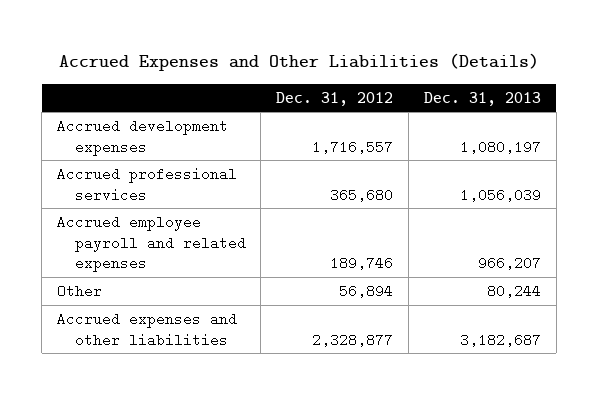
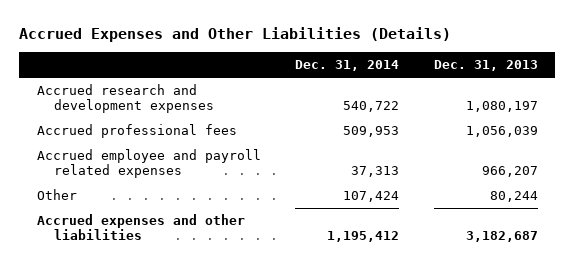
- | Dec. 31, 2012 | Dec. 31, 2013
+ | Dec. 31, 2014 | Dec. 31, 2013
- Accrued development expenses | 1,716,557 | 1,080,197
- Accrued professional services | 365,680 | 1,056,039
- Accrued employee payroll and related expenses | 189,746 | 966,207
+ Accrued research and development expenses | 540,722 | 1,080,197
+ Accrued professional fees | 509,953 | 1,056,039
+ Accrued employee and payroll related expenses | 37,313 | 966,207

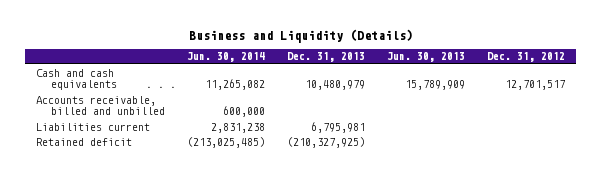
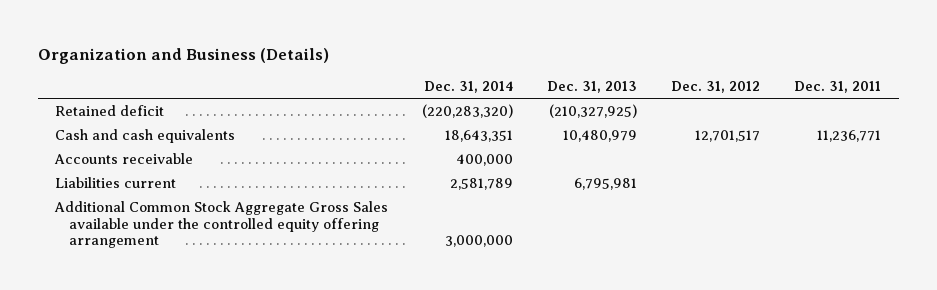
- Business and Liquidity (Details)
+ Organization and Business (Details)
- | Jun. 30, 2014 | Dec. 31, 2013 | Jun. 30, 2013 | Dec. 31, 2012
+ | Dec. 31, 2014 | Dec. 31, 2013 | Dec. 31, 2012 | Dec. 31, 2011
moved up: Retained deficit | (220,283,320) | (210,327,925) | |
- Accounts receivable, billed and unbilled | 600,000 | | |
+ Accounts receivable | 400,000 | | |
+ Additional Common Stock Aggregate Gross Sales available under the controlled equity offering arrangement | 3,000,000 | | |

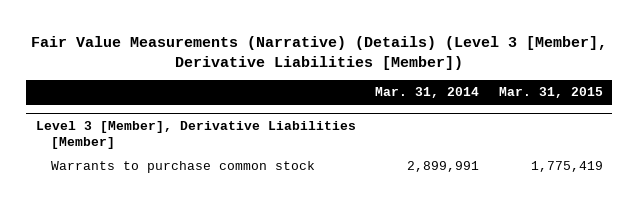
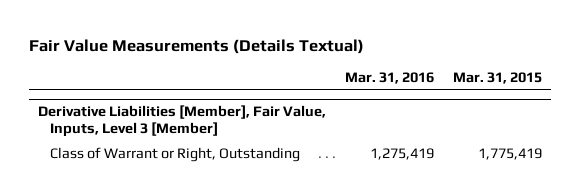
- Fair Value Measurements (Narrative) (Details) (Level 3 [Member], Derivative Liabilities [Member])
+ Fair Value Measurements (Details Textual)
- | Mar. 31, 2014 | Mar. 31, 2015
+ | Mar. 31, 2016 | Mar. 31, 2015
- Level 3 [Member], Derivative Liabilities [Member]
- Warrants to purchase common stock | 2,899,991 | 1,775,419
+ Derivative Liabilities [Member], Fair Value, Inputs, Level 3 [Member]
+ Class of Warrant or Right, Outstanding | 1,275,419 | 1,775,419

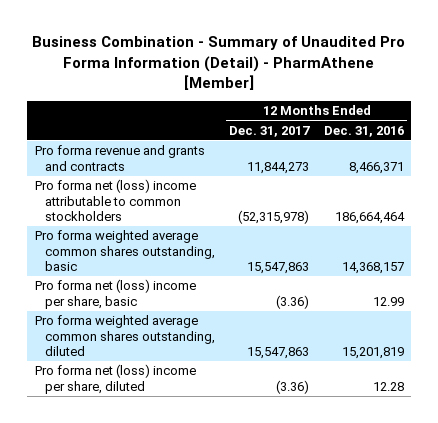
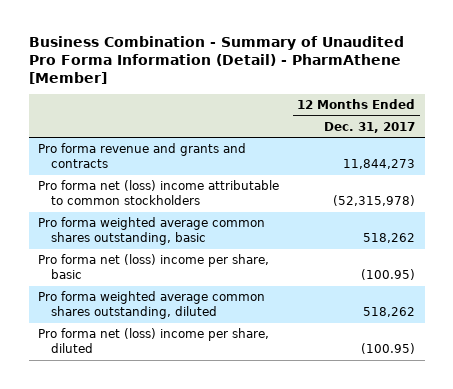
- | 12 Months Ended Dec. 31, 2017 | 12 Months Ended Dec. 31, 2016
+ | 12 Months Ended Dec. 31, 2017
- Pro forma weighted average common shares outstanding, basic | 15,547,863 | 14,368,157
- Pro forma net (loss) income per share, basic | (3.36) | 12.99
- Pro forma weighted average common shares outstanding, diluted | 15,547,863 | 15,201,819
- Pro forma net (loss) income per share, diluted | (3.36) | 12.28
+ Pro forma weighted average common shares outstanding, basic | 518,262
+ Pro forma net (loss) income per share, basic | (100.95)
+ Pro forma weighted average common shares outstanding, diluted | 518,262
+ Pro forma net (loss) income per share, diluted | (100.95)

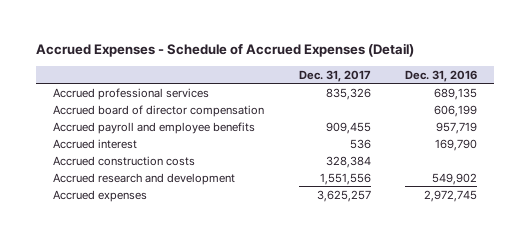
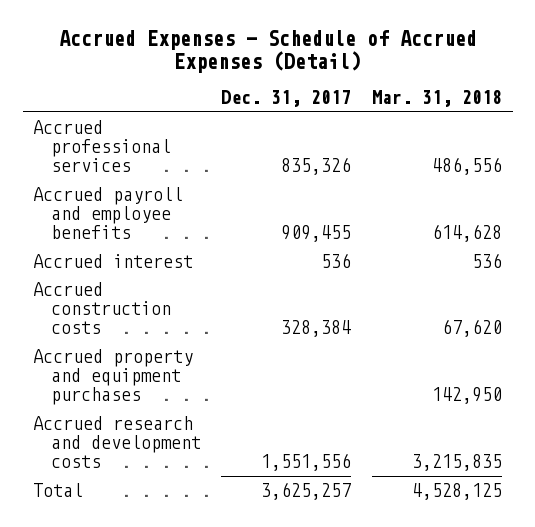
- | Dec. 31, 2017 | Dec. 31, 2016
+ | Dec. 31, 2017 | Mar. 31, 2018
- Accrued board of director compensation | | 606,199
- Accrued research and development | 1,551,556 | 549,902
- Accrued expenses | 3,625,257 | 2,972,745
+ Accrued property and equipment purchases | | 142,950
+ Accrued research and development costs | 1,551,556 | 3,215,835
+ Total | 3,625,257 | 4,528,125

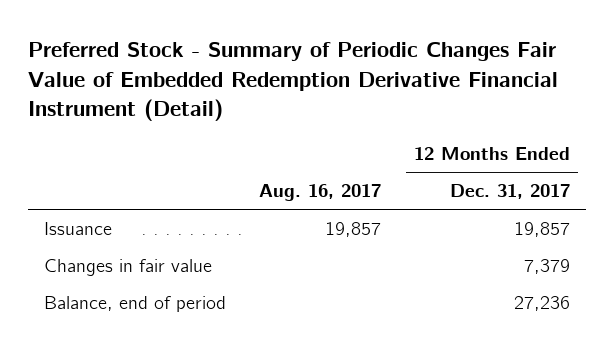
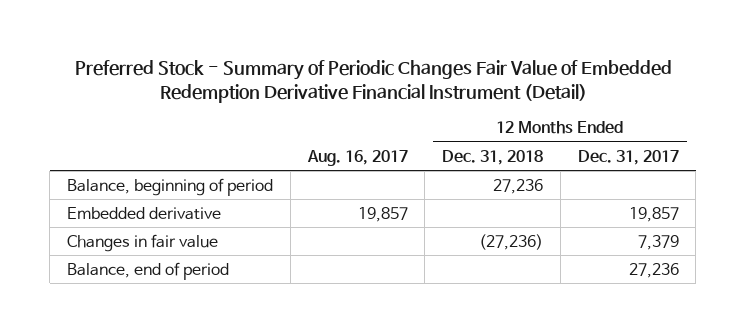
- | Aug. 16, 2017 | 12 Months Ended Dec. 31, 2017
+ | Aug. 16, 2017 | 12 Months Ended Dec. 31, 2018 | 12 Months Ended Dec. 31, 2017
- Issuance | 19,857 | 19,857
+ Balance, beginning of period | | 27,236 |
+ Embedded derivative | 19,857 | | 19,857

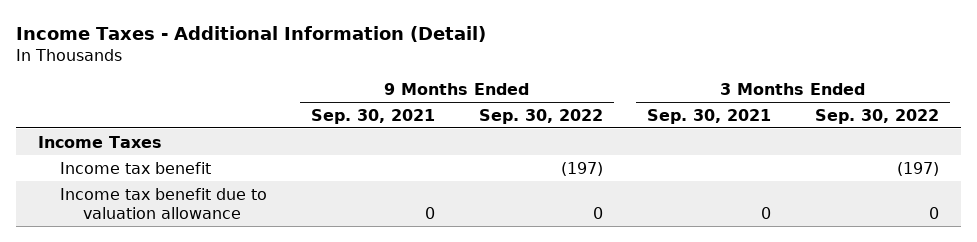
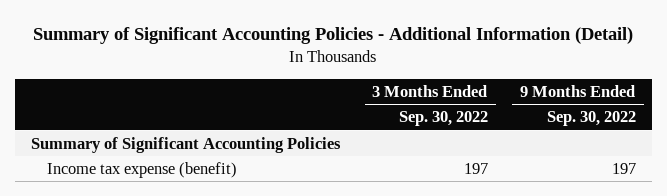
- Income Taxes - Additional Information (Detail)
+ Summary of Significant Accounting Policies - Additional Information (Detail)
- | 9 Months Ended Sep. 30, 2021 | 9 Months Ended Sep. 30, 2022 | 3 Months Ended Sep. 30, 2021 | 3 Months Ended Sep. 30, 2022
+ | 3 Months Ended Sep. 30, 2022 | 9 Months Ended Sep. 30, 2022
- Income Taxes
- Income tax benefit | | (197) | | (197)
- Income tax benefit due to valuation allowance | 0 | 0 | 0 | 0
+ Summary of Significant Accounting Policies
+ Income tax expense (benefit) | 197 | 197

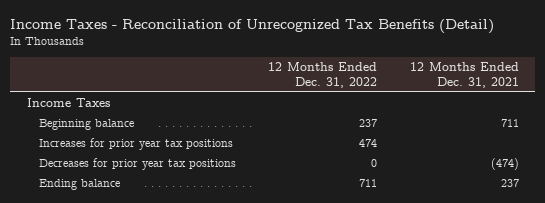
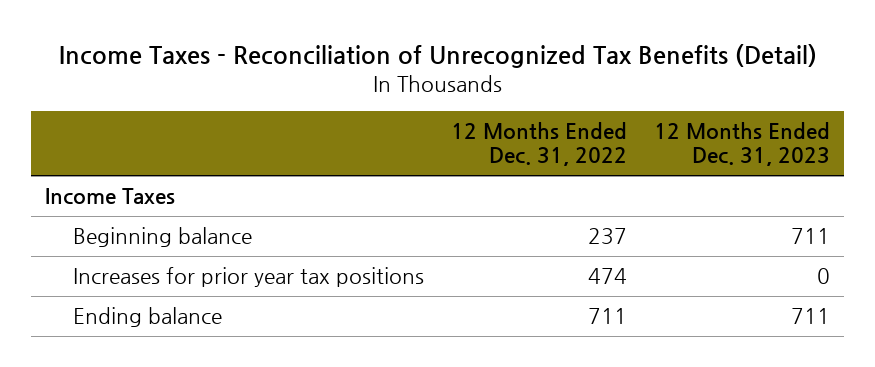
- | 12 Months Ended Dec. 31, 2022 | 12 Months Ended Dec. 31, 2021
+ | 12 Months Ended Dec. 31, 2022 | 12 Months Ended Dec. 31, 2023
- Decreases for prior year tax positions | 0 | (474)

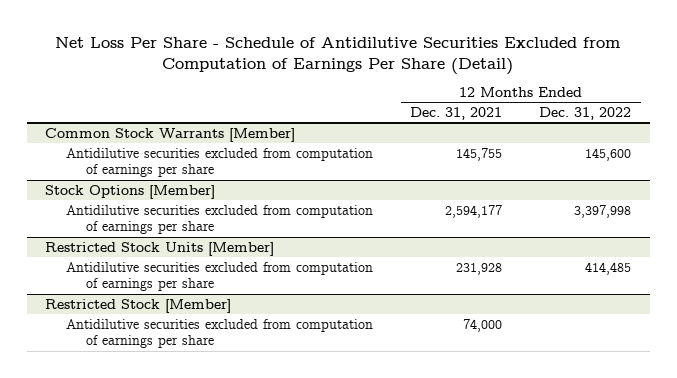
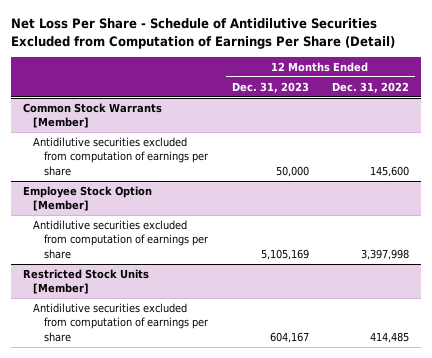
- | 12 Months Ended Dec. 31, 2021 | 12 Months Ended Dec. 31, 2022
+ | 12 Months Ended Dec. 31, 2023 | 12 Months Ended Dec. 31, 2022
- Stock Options [Member]
+ Employee Stock Option [Member]
- Restricted Stock [Member]
- Antidilutive securities excluded from computation of earnings per share | 74,000 |

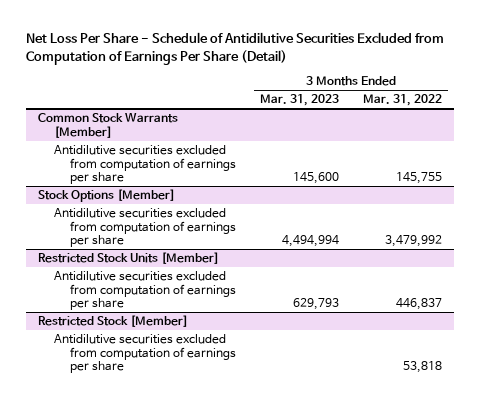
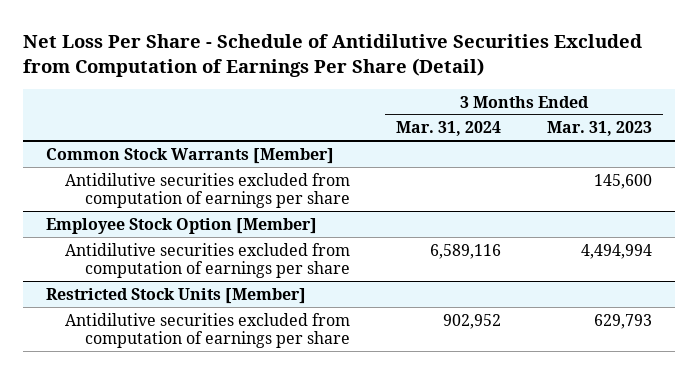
- | 3 Months Ended Mar. 31, 2023 | 3 Months Ended Mar. 31, 2022
+ | 3 Months Ended Mar. 31, 2024 | 3 Months Ended Mar. 31, 2023
- Stock Options [Member]
+ Employee Stock Option [Member]
- Restricted Stock [Member]
- Antidilutive securities excluded from computation of earnings per share | | 53,818

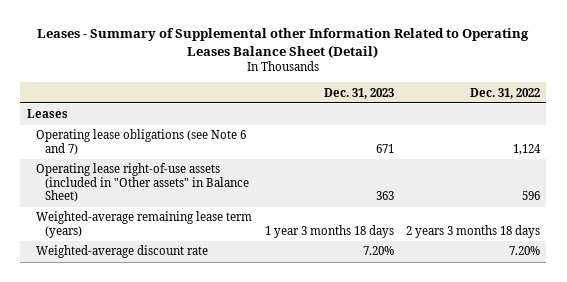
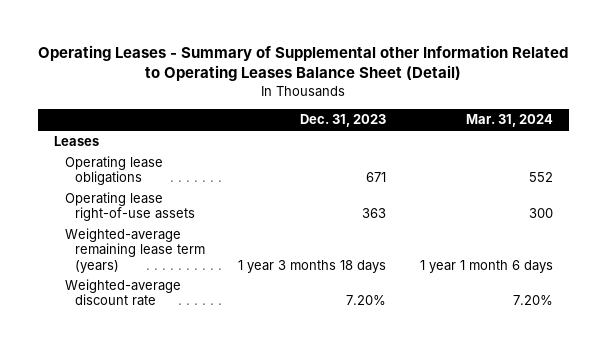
- Leases - Summary of Supplemental other Information Related to Operating Leases Balance Sheet (Detail)
+ Operating Leases - Summary of Supplemental other Information Related to Operating Leases Balance Sheet (Detail)
- | Dec. 31, 2023 | Dec. 31, 2022
+ | Dec. 31, 2023 | Mar. 31, 2024
- Operating lease obligations (see Note 6 and 7) | 671 | 1,124
- Operating lease right-of-use assets (included in "Other assets" in Balance Sheet) | 363 | 596
+ Operating lease obligations | 671 | 552
+ Operating lease right-of-use assets | 363 | 300

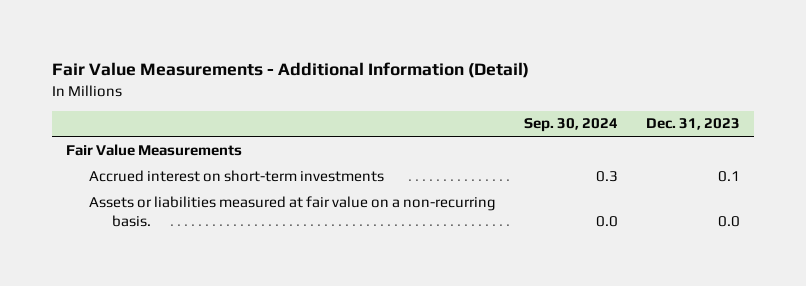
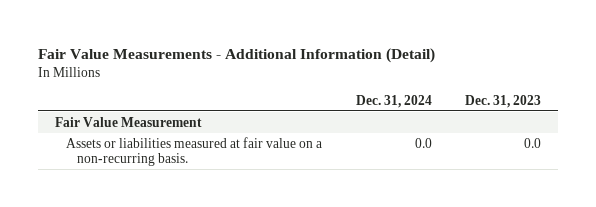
- | Sep. 30, 2024 | Dec. 31, 2023
+ | Dec. 31, 2024 | Dec. 31, 2023
- Fair Value Measurements
- Accrued interest on short-term investments | 0.3 | 0.1
+ Fair Value Measurement

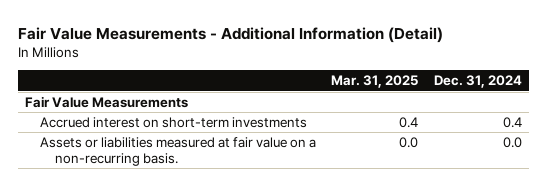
- | Dec. 31, 2024 | Dec. 31, 2023
+ | Mar. 31, 2025 | Dec. 31, 2024
- Fair Value Measurement
+ Fair Value Measurements
+ Accrued interest on short-term investments | 0.4 | 0.4

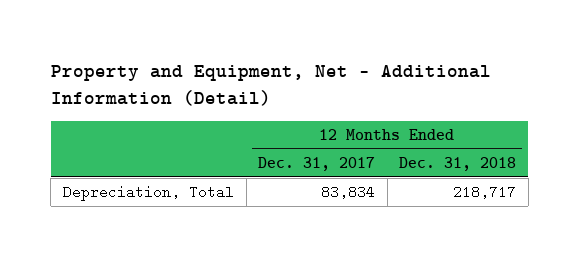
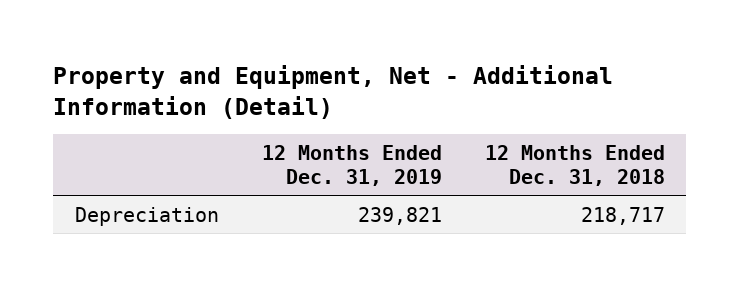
- | 12 Months Ended Dec. 31, 2017 | 12 Months Ended Dec. 31, 2018
+ | 12 Months Ended Dec. 31, 2019 | 12 Months Ended Dec. 31, 2018
- Depreciation, Total | 83,834 | 218,717
+ Depreciation | 239,821 | 218,717

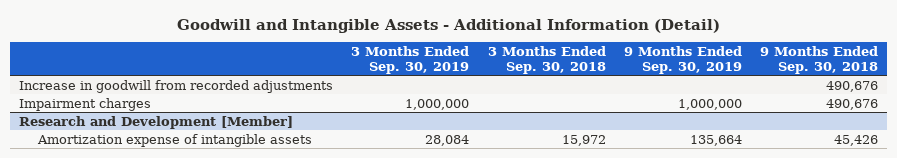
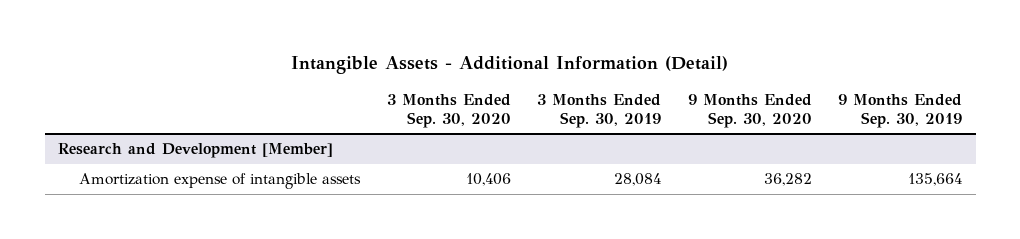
- Goodwill and Intangible Assets - Additional Information (Detail)
+ Intangible Assets - Additional Information (Detail)
- | 3 Months Ended Sep. 30, 2019 | 3 Months Ended Sep. 30, 2018 | 9 Months Ended Sep. 30, 2019 | 9 Months Ended Sep. 30, 2018
+ | 3 Months Ended Sep. 30, 2020 | 3 Months Ended Sep. 30, 2019 | 9 Months Ended Sep. 30, 2020 | 9 Months Ended Sep. 30, 2019
- Increase in goodwill from recorded adjustments | | | | 490,676
- Impairment charges | 1,000,000 | | 1,000,000 | 490,676

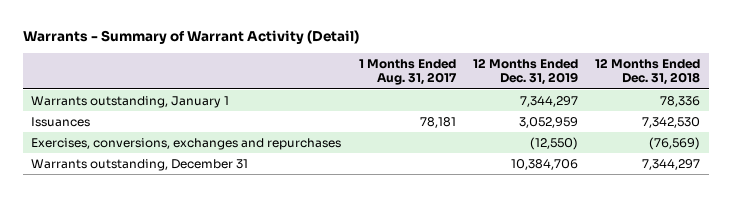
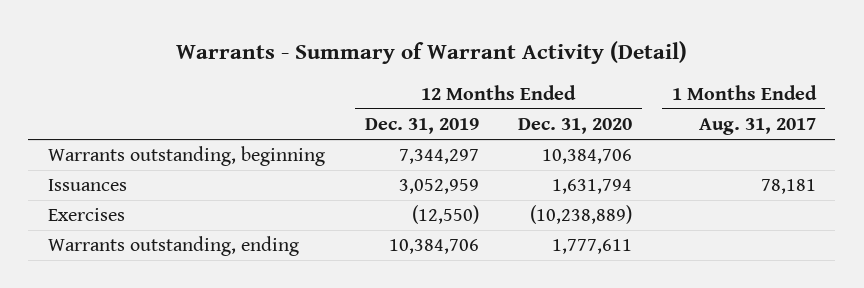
- | 1 Months Ended Aug. 31, 2017 | 12 Months Ended Dec. 31, 2019 | 12 Months Ended Dec. 31, 2018
+ | 12 Months Ended Dec. 31, 2019 | 12 Months Ended Dec. 31, 2020 | 1 Months Ended Aug. 31, 2017
- Warrants outstanding, January 1 | | 7,344,297 | 78,336
+ Warrants outstanding, beginning | 7,344,297 | 10,384,706 |
- Exercises, conversions, exchanges and repurchases | | (12,550) | (76,569)
- Warrants outstanding, December 31 | | 10,384,706 | 7,344,297
+ Exercises | (12,550) | (10,238,889) |
+ Warrants outstanding, ending | 10,384,706 | 1,777,611 |

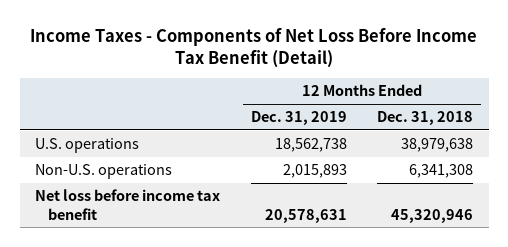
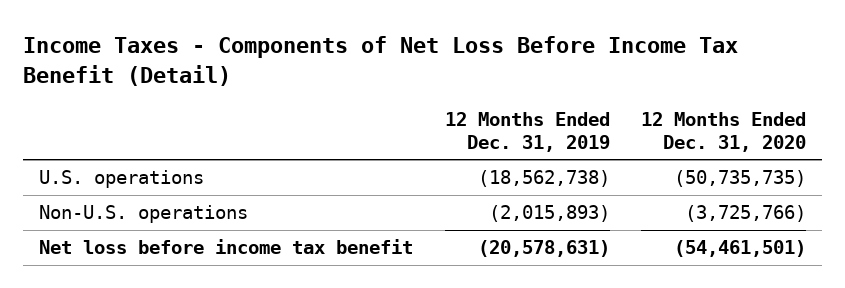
- | 12 Months Ended Dec. 31, 2019 | 12 Months Ended Dec. 31, 2018
+ | 12 Months Ended Dec. 31, 2019 | 12 Months Ended Dec. 31, 2020
- U.S. operations | 18,562,738 | 38,979,638
- Non-U.S. operations | 2,015,893 | 6,341,308
- Net loss before income tax benefit | 20,578,631 | 45,320,946
+ U.S. operations | (18,562,738) | (50,735,735)
+ Non-U.S. operations | (2,015,893) | (3,725,766)
+ Net loss before income tax benefit | (20,578,631) | (54,461,501)

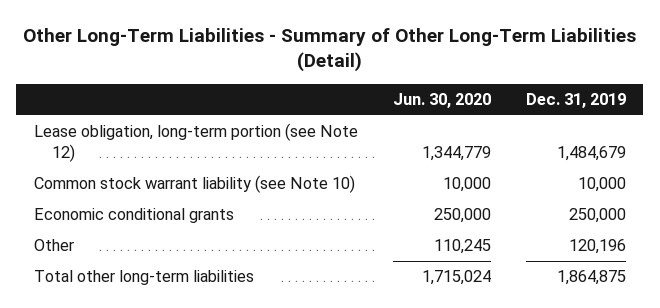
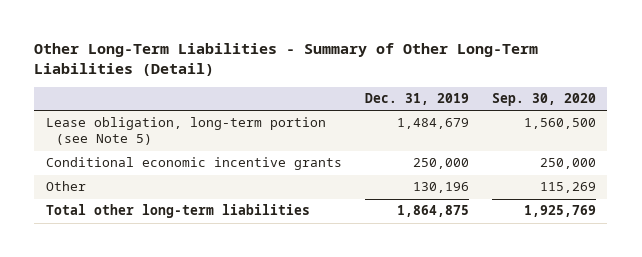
- | Jun. 30, 2020 | Dec. 31, 2019
+ | Dec. 31, 2019 | Sep. 30, 2020
- Lease obligation, long-term portion (see Note 12) | 1,344,779 | 1,484,679
- Common stock warrant liability (see Note 10) | 10,000 | 10,000
- Economic conditional grants | 250,000 | 250,000
- Other | 110,245 | 120,196
+ Lease obligation, long-term portion (see Note 5) | 1,484,679 | 1,560,500
+ Conditional economic incentive grants | 250,000 | 250,000
+ Other | 130,196 | 115,269

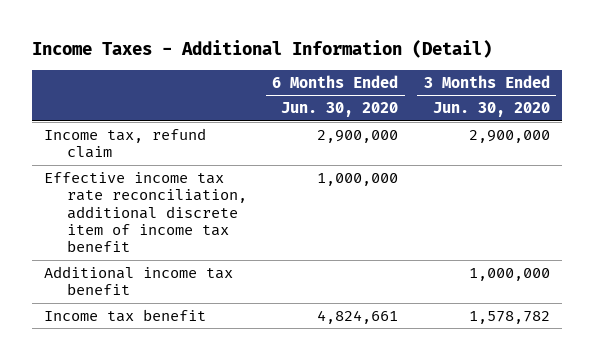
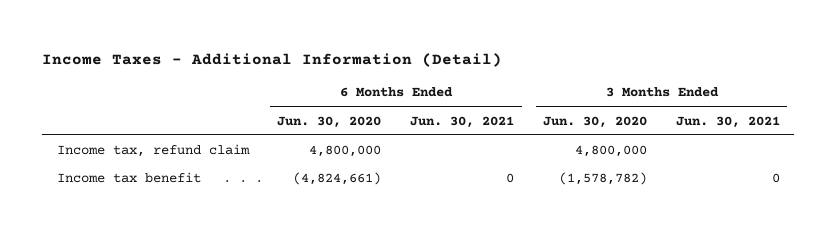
- | 6 Months Ended Jun. 30, 2020 | 3 Months Ended Jun. 30, 2020
+ | 6 Months Ended Jun. 30, 2020 | 6 Months Ended Jun. 30, 2021 | 3 Months Ended Jun. 30, 2020 | 3 Months Ended Jun. 30, 2021
- Income tax, refund claim | 2,900,000 | 2,900,000
- Effective income tax rate reconciliation, additional discrete item of income tax benefit | 1,000,000 |
- Additional income tax benefit | | 1,000,000
- Income tax benefit | 4,824,661 | 1,578,782
+ Income tax, refund claim | 4,800,000 | | 4,800,000 |
+ Income tax benefit | (4,824,661) | 0 | (1,578,782) | 0

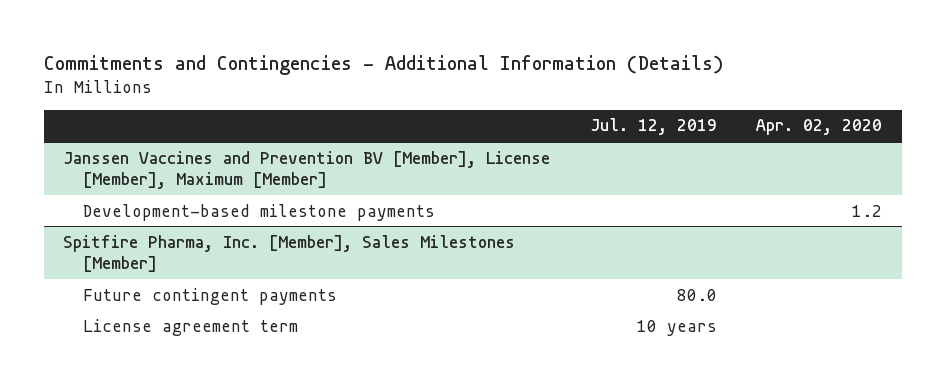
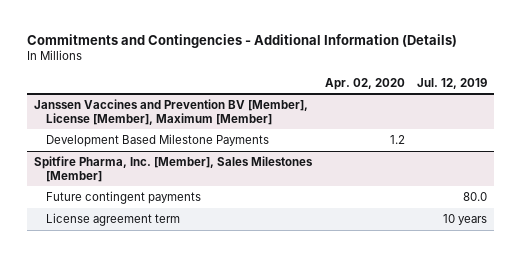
- | Jul. 12, 2019 | Apr. 02, 2020
+ | Apr. 02, 2020 | Jul. 12, 2019
@ Janssen Vaccines and Prevention BV [Member], License [Member], Maximum [Member]
- Development-based milestone payments | | 1.2
+ Development Based Milestone Payments | 1.2 |

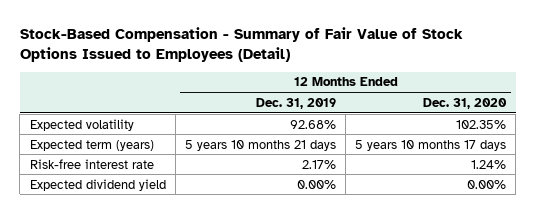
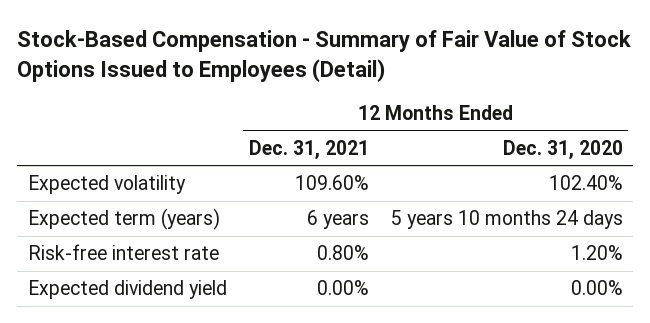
- | 12 Months Ended Dec. 31, 2019 | 12 Months Ended Dec. 31, 2020
+ | 12 Months Ended Dec. 31, 2021 | 12 Months Ended Dec. 31, 2020
- Expected volatility | 92.68% | 102.35%
- Expected term (years) | 5 years 10 months 21 days | 5 years 10 months 17 days
- Risk-free interest rate | 2.17% | 1.24%
+ Expected volatility | 109.60% | 102.40%
+ Expected term (years) | 6 years | 5 years 10 months 24 days
+ Risk-free interest rate | 0.80% | 1.20%

